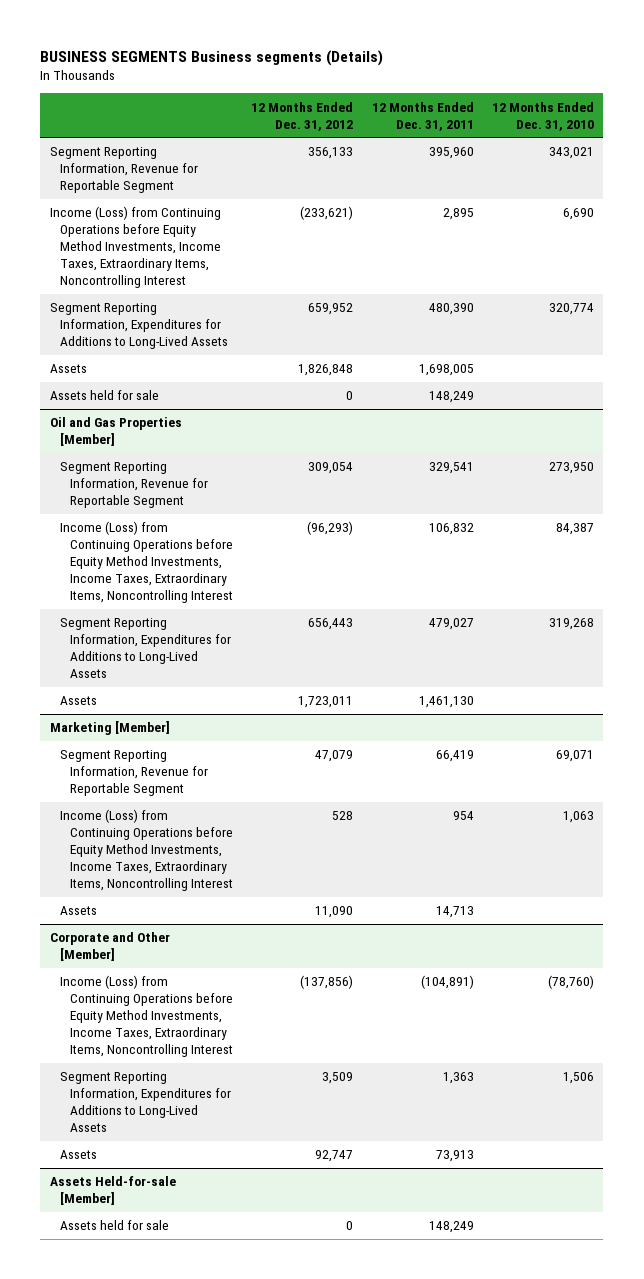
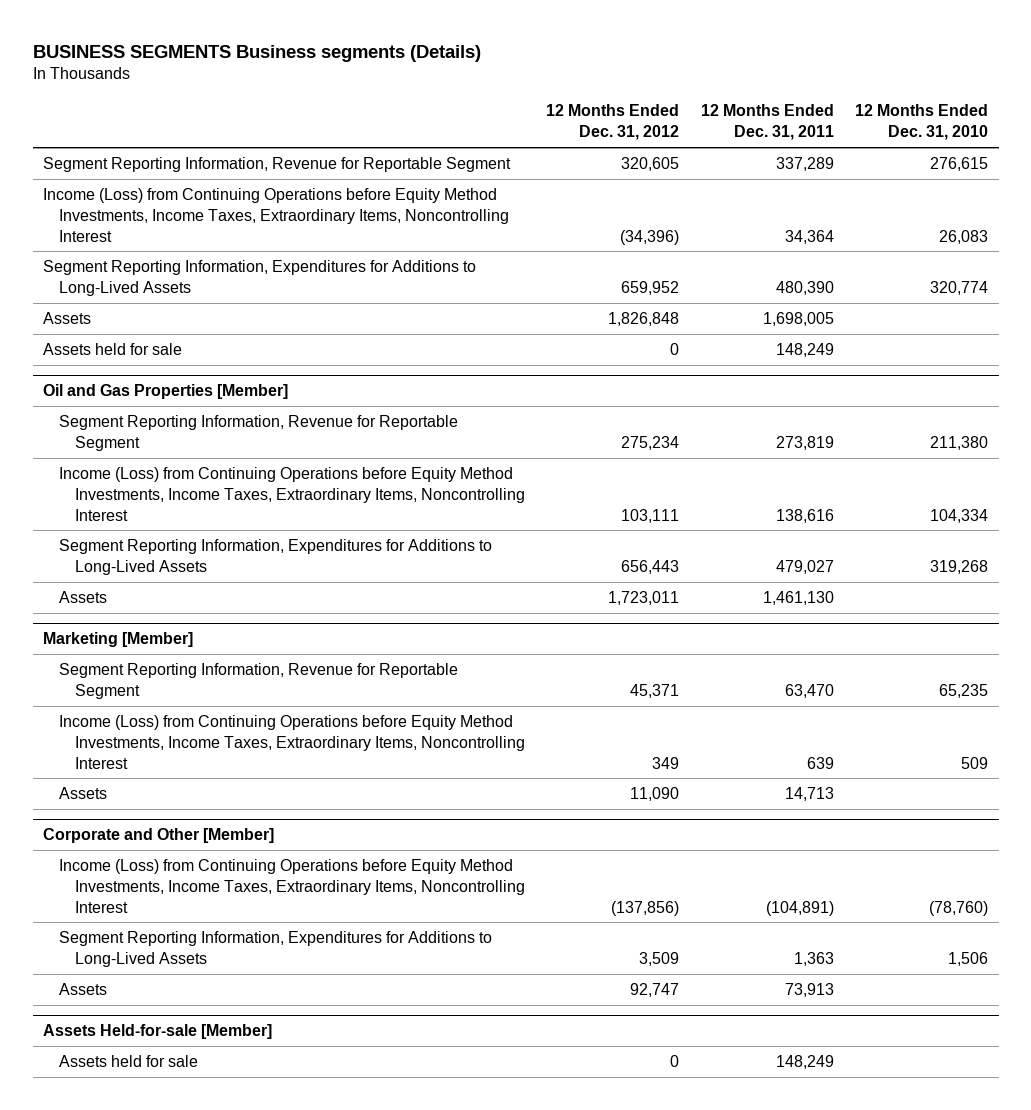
- Segment Reporting Information, Revenue for Reportable Segment | 356,133 | 395,960 | 343,021
- Income (Loss) from Continuing Operations before Equity Method Investments, Income Taxes, Extraordinary Items, Noncontrolling Interest | (233,621) | 2,895 | 6,690
+ Segment Reporting Information, Revenue for Reportable Segment | 320,605 | 337,289 | 276,615
+ Income (Loss) from Continuing Operations before Equity Method Investments, Income Taxes, Extraordinary Items, Noncontrolling Interest | (34,396) | 34,364 | 26,083
@ Oil and Gas Properties [Member]
- Segment Reporting Information, Revenue for Reportable Segment | 309,054 | 329,541 | 273,950
- Income (Loss) from Continuing Operations before Equity Method Investments, Income Taxes, Extraordinary Items, Noncontrolling Interest | (96,293) | 106,832 | 84,387
+ Segment Reporting Information, Revenue for Reportable Segment | 275,234 | 273,819 | 211,380
+ Income (Loss) from Continuing Operations before Equity Method Investments, Income Taxes, Extraordinary Items, Noncontrolling Interest | 103,111 | 138,616 | 104,334
@ Marketing [Member]
- Segment Reporting Information, Revenue for Reportable Segment | 47,079 | 66,419 | 69,071
- Income (Loss) from Continuing Operations before Equity Method Investments, Income Taxes, Extraordinary Items, Noncontrolling Interest | 528 | 954 | 1,063
+ Segment Reporting Information, Revenue for Reportable Segment | 45,371 | 63,470 | 65,235
+ Income (Loss) from Continuing Operations before Equity Method Investments, Income Taxes, Extraordinary Items, Noncontrolling Interest | 349 | 639 | 509

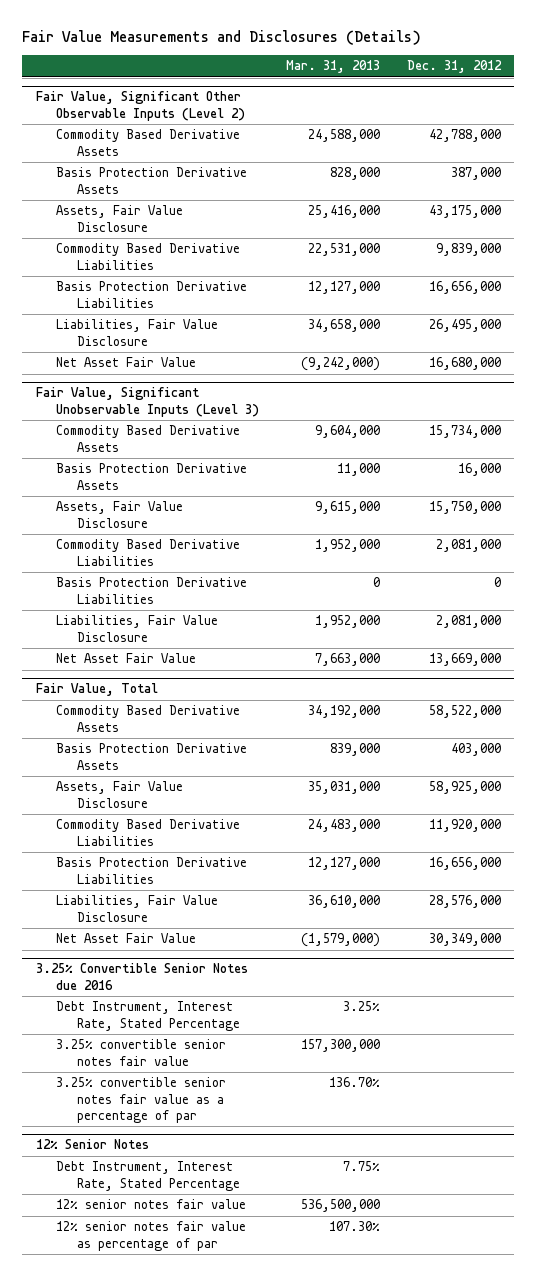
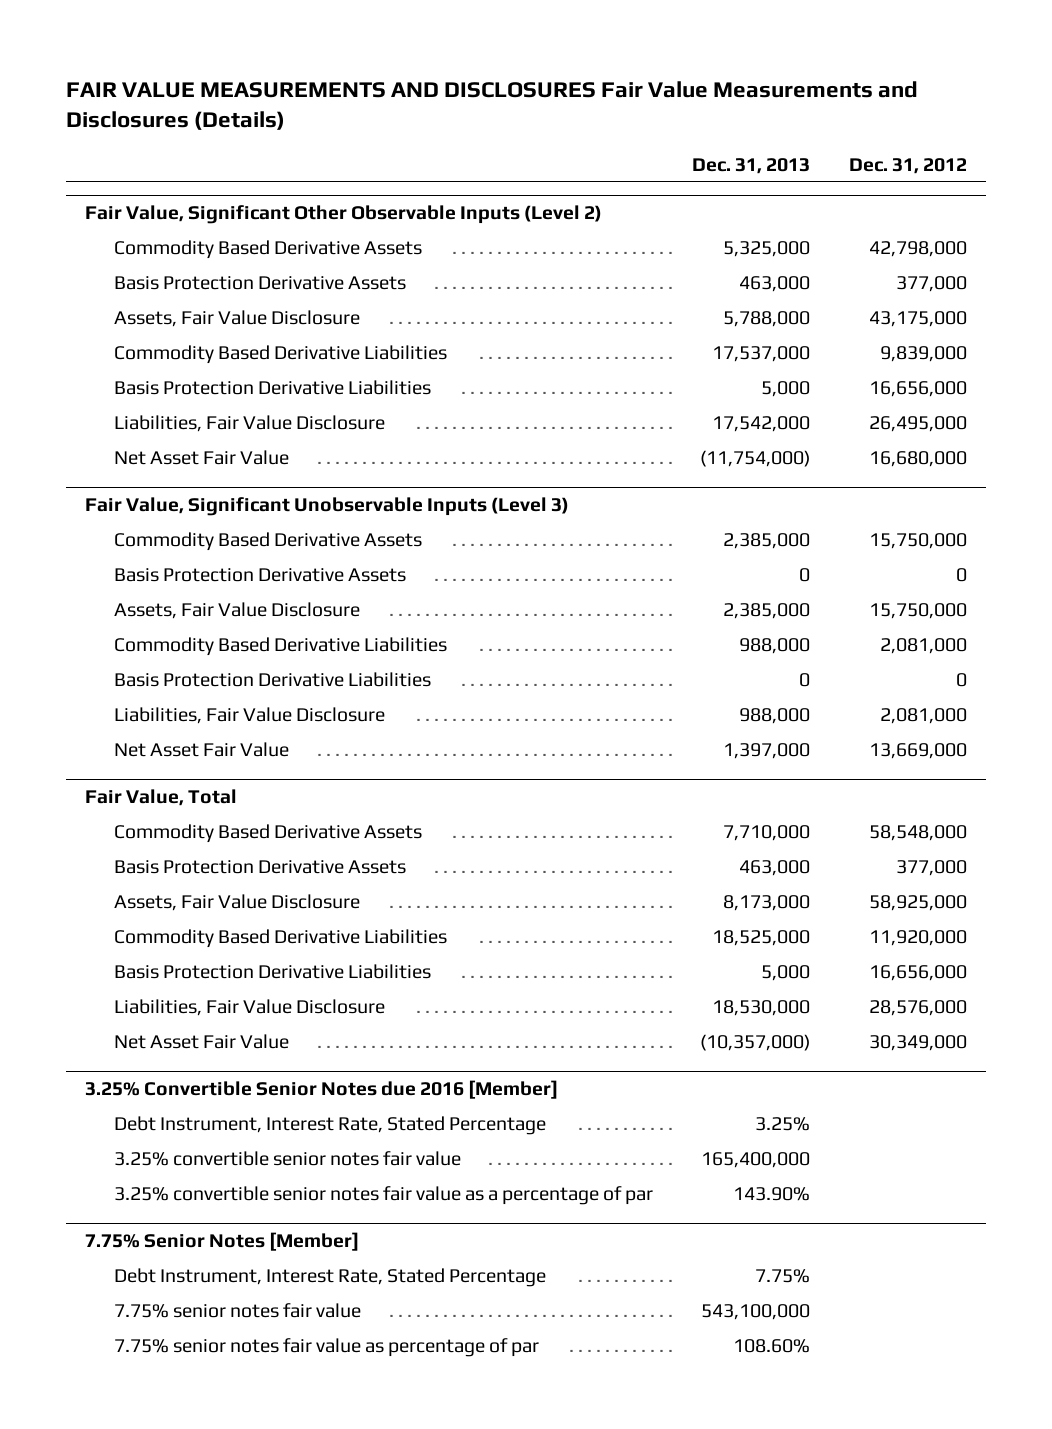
- Fair Value Measurements and Disclosures (Details)
+ FAIR VALUE MEASUREMENTS AND DISCLOSURES Fair Value Measurements and Disclosures (Details)
- | Mar. 31, 2013 | Dec. 31, 2012
+ | Dec. 31, 2013 | Dec. 31, 2012
@ Fair Value, Significant Other Observable Inputs (Level 2)
- Commodity Based Derivative Assets | 24,588,000 | 42,788,000
- Basis Protection Derivative Assets | 828,000 | 387,000
+ Commodity Based Derivative Assets | 5,325,000 | 42,798,000
+ Basis Protection Derivative Assets | 463,000 | 377,000
@ Fair Value, Significant Unobservable Inputs (Level 3)
- Commodity Based Derivative Assets | 9,604,000 | 15,734,000
- Basis Protection Derivative Assets | 11,000 | 16,000
+ Commodity Based Derivative Assets | 2,385,000 | 15,750,000
+ Basis Protection Derivative Assets | 0 | 0
@ Fair Value, Total
- Commodity Based Derivative Assets | 34,192,000 | 58,522,000
- Basis Protection Derivative Assets | 839,000 | 403,000
+ Commodity Based Derivative Assets | 7,710,000 | 58,548,000
+ Basis Protection Derivative Assets | 463,000 | 377,000
- 3.25% Convertible Senior Notes due 2016
+ 3.25% Convertible Senior Notes due 2016 [Member]
- 12% Senior Notes
+ 7.75% Senior Notes [Member]
- 12% senior notes fair value | 536,500,000 |
- 12% senior notes fair value as percentage of par | 107.30% |
+ 7.75% senior notes fair value | 543,100,000 |
+ 7.75% senior notes fair value as percentage of par | 108.60% |

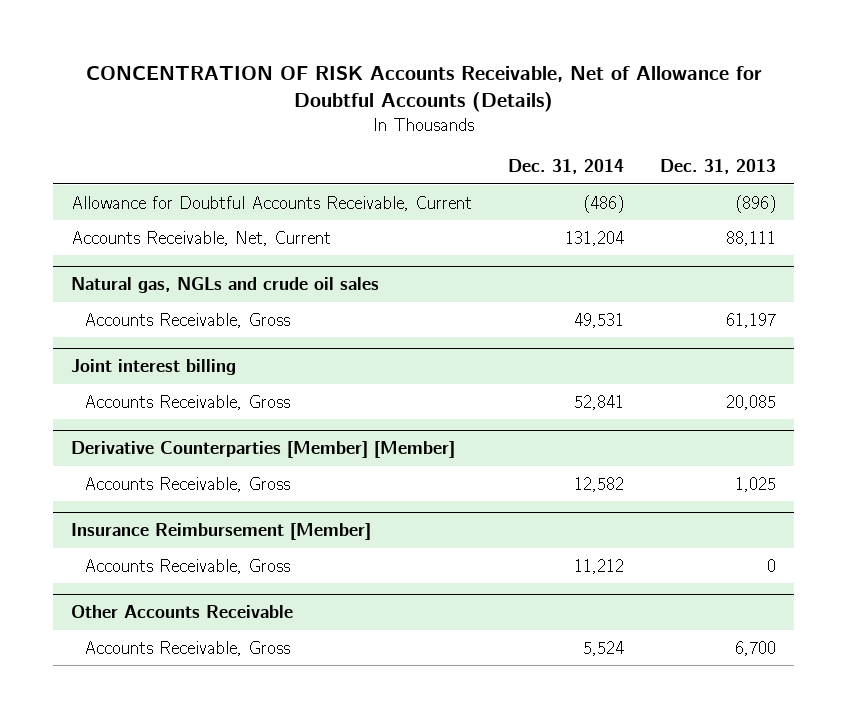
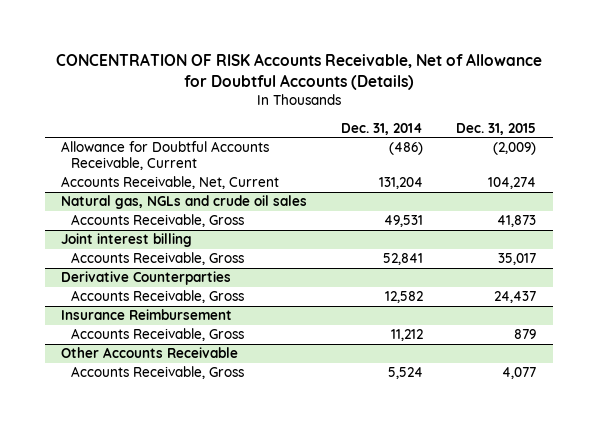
- | Dec. 31, 2014 | Dec. 31, 2013
+ | Dec. 31, 2014 | Dec. 31, 2015
- Derivative Counterparties [Member] [Member]
+ Derivative Counterparties
- Insurance Reimbursement [Member]
+ Insurance Reimbursement

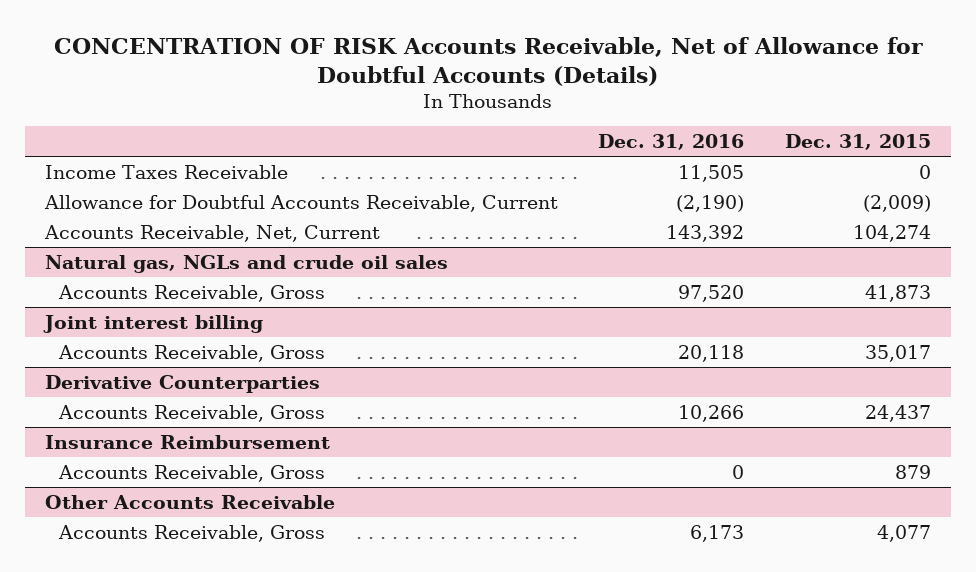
- | Dec. 31, 2014 | Dec. 31, 2015
+ | Dec. 31, 2016 | Dec. 31, 2015
+ Income Taxes Receivable | 11,505 | 0

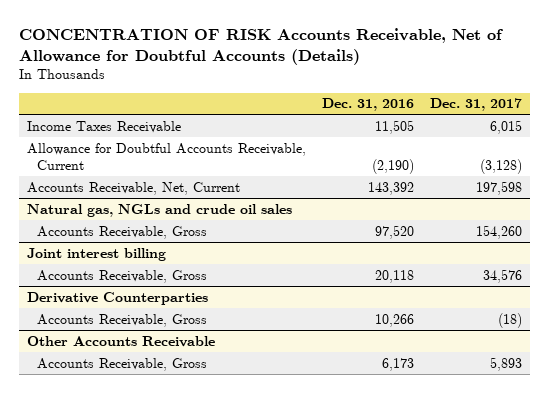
- | Dec. 31, 2016 | Dec. 31, 2015
+ | Dec. 31, 2016 | Dec. 31, 2017
- Insurance Reimbursement
- Accounts Receivable, Gross | 0 | 879

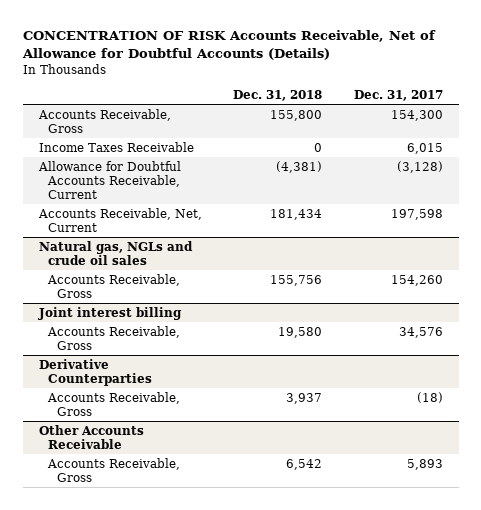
- | Dec. 31, 2016 | Dec. 31, 2017
+ | Dec. 31, 2018 | Dec. 31, 2017
+ Accounts Receivable, Gross | 155,800 | 154,300

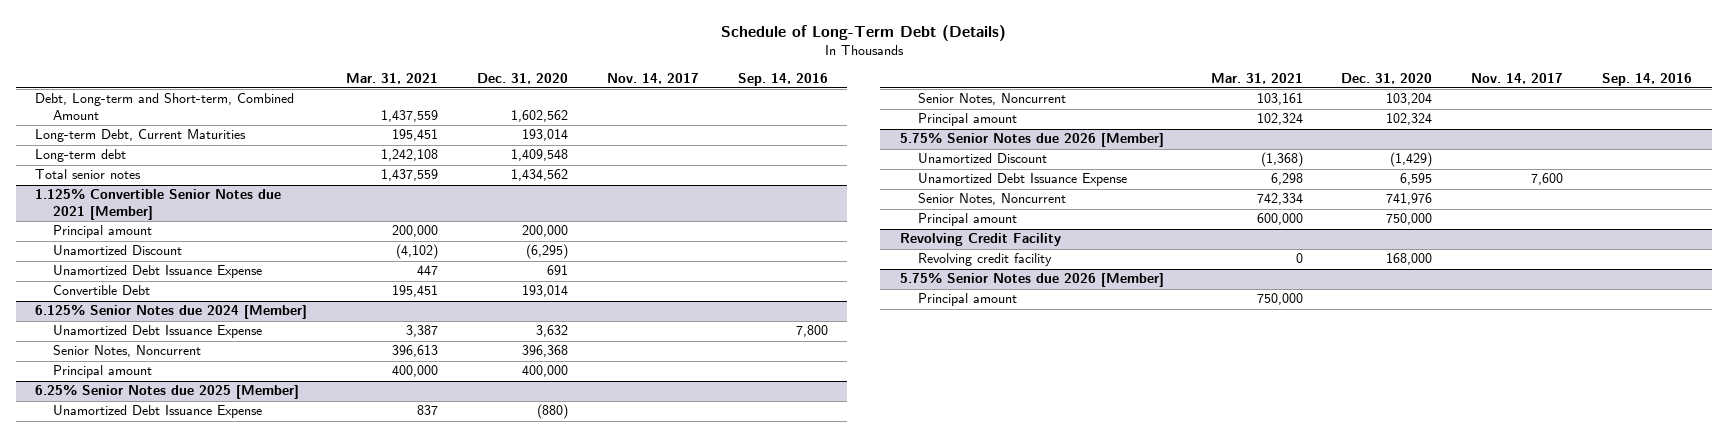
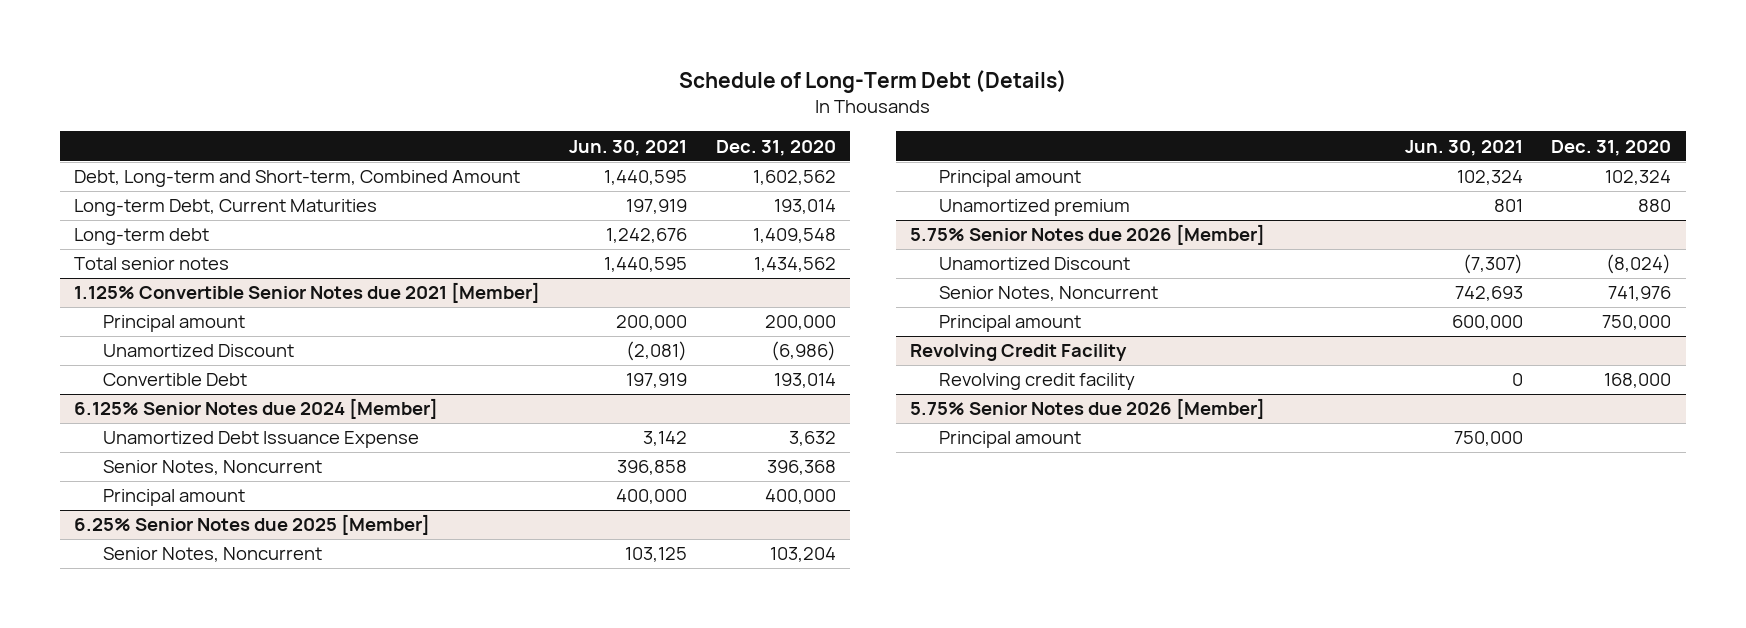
- | Mar. 31, 2021 | Dec. 31, 2020 | Nov. 14, 2017 | Sep. 14, 2016
+ | Jun. 30, 2021 | Dec. 31, 2020
@ 1.125% Convertible Senior Notes due 2021 [Member]
- Unamortized Discount | (4,102) | (6,295) | |
- Unamortized Debt Issuance Expense | 447 | 691 | |
+ Unamortized Discount | (2,081) | (6,986)
@ 6.25% Senior Notes due 2025 [Member]
- Unamortized Debt Issuance Expense | 837 | (880) | |
+ Unamortized premium | 801 | 880
@ 5.75% Senior Notes due 2026 [Member]
- Unamortized Discount | (1,368) | (1,429) | |
- Unamortized Debt Issuance Expense | 6,298 | 6,595 | 7,600 |
+ Unamortized Discount | (7,307) | (8,024)

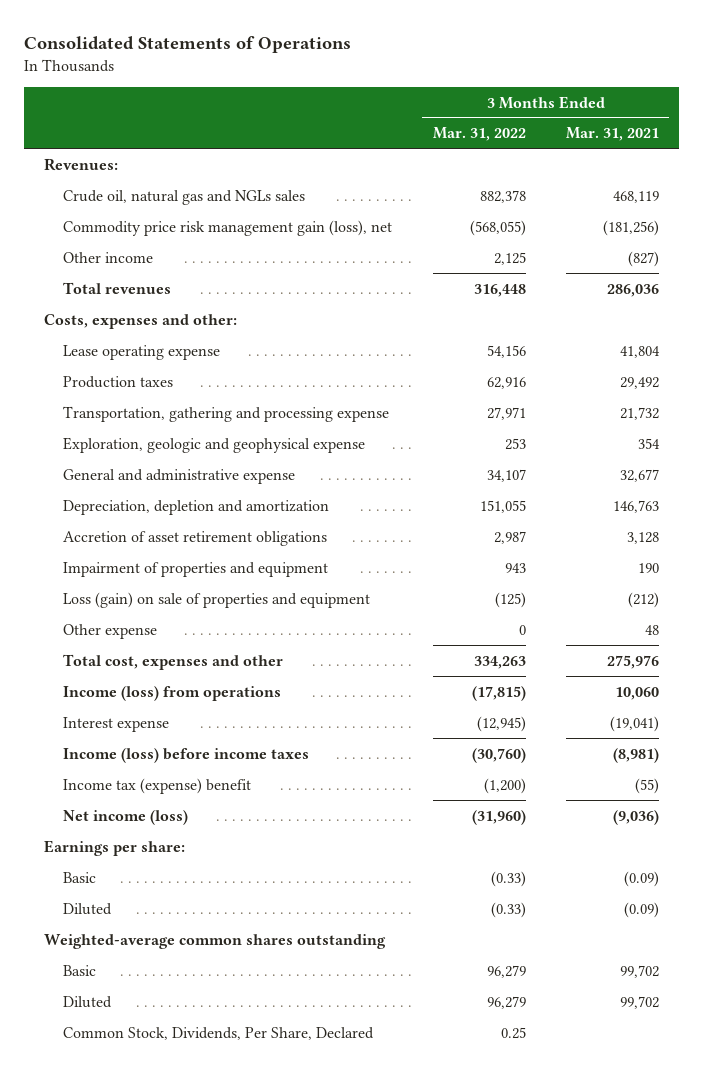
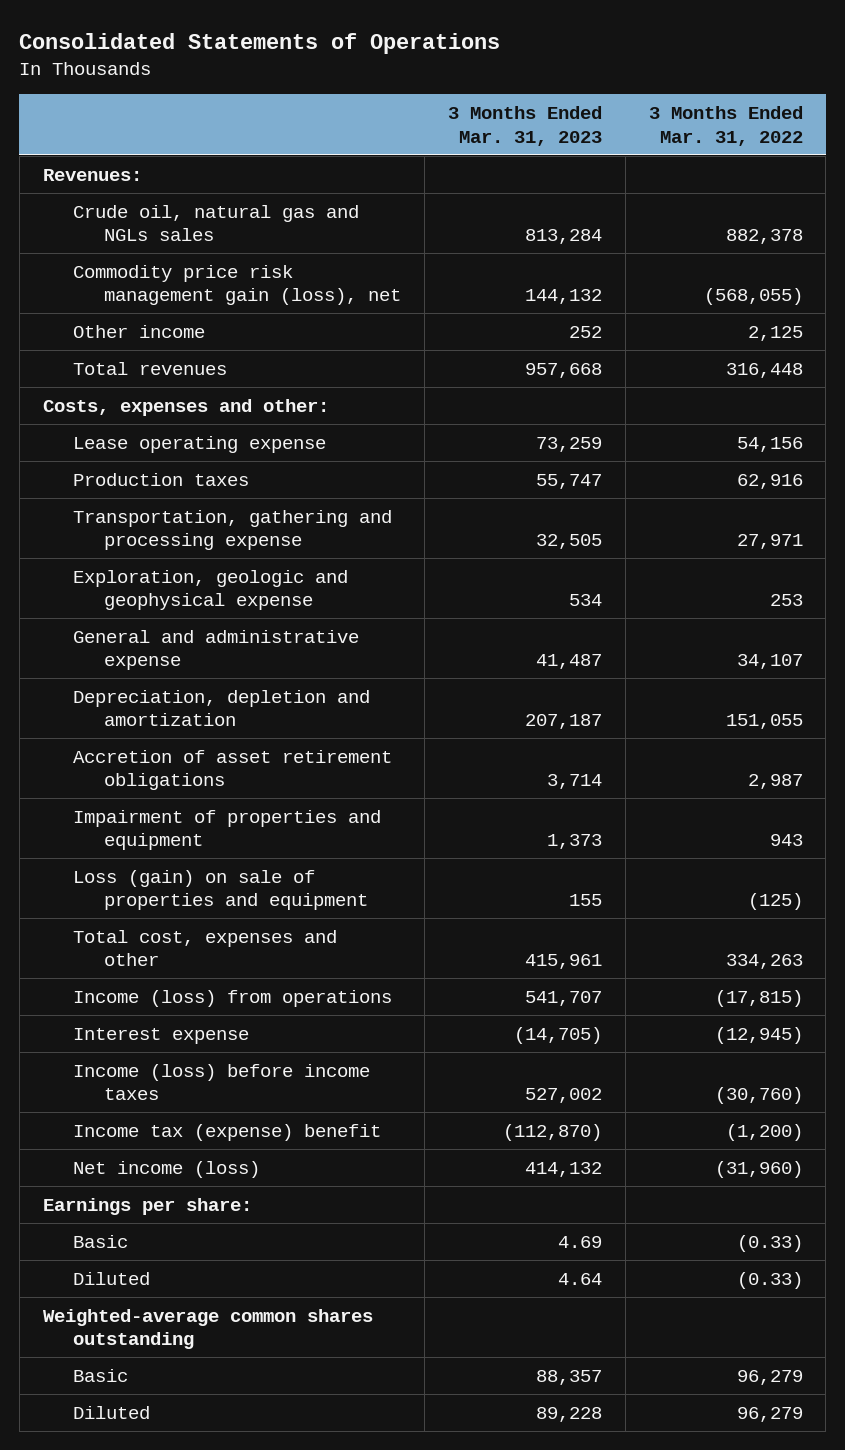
- | 3 Months Ended Mar. 31, 2022 | 3 Months Ended Mar. 31, 2021
+ | 3 Months Ended Mar. 31, 2023 | 3 Months Ended Mar. 31, 2022
- Other expense | 0 | 48
- Common Stock, Dividends, Per Share, Declared | 0.25 |

